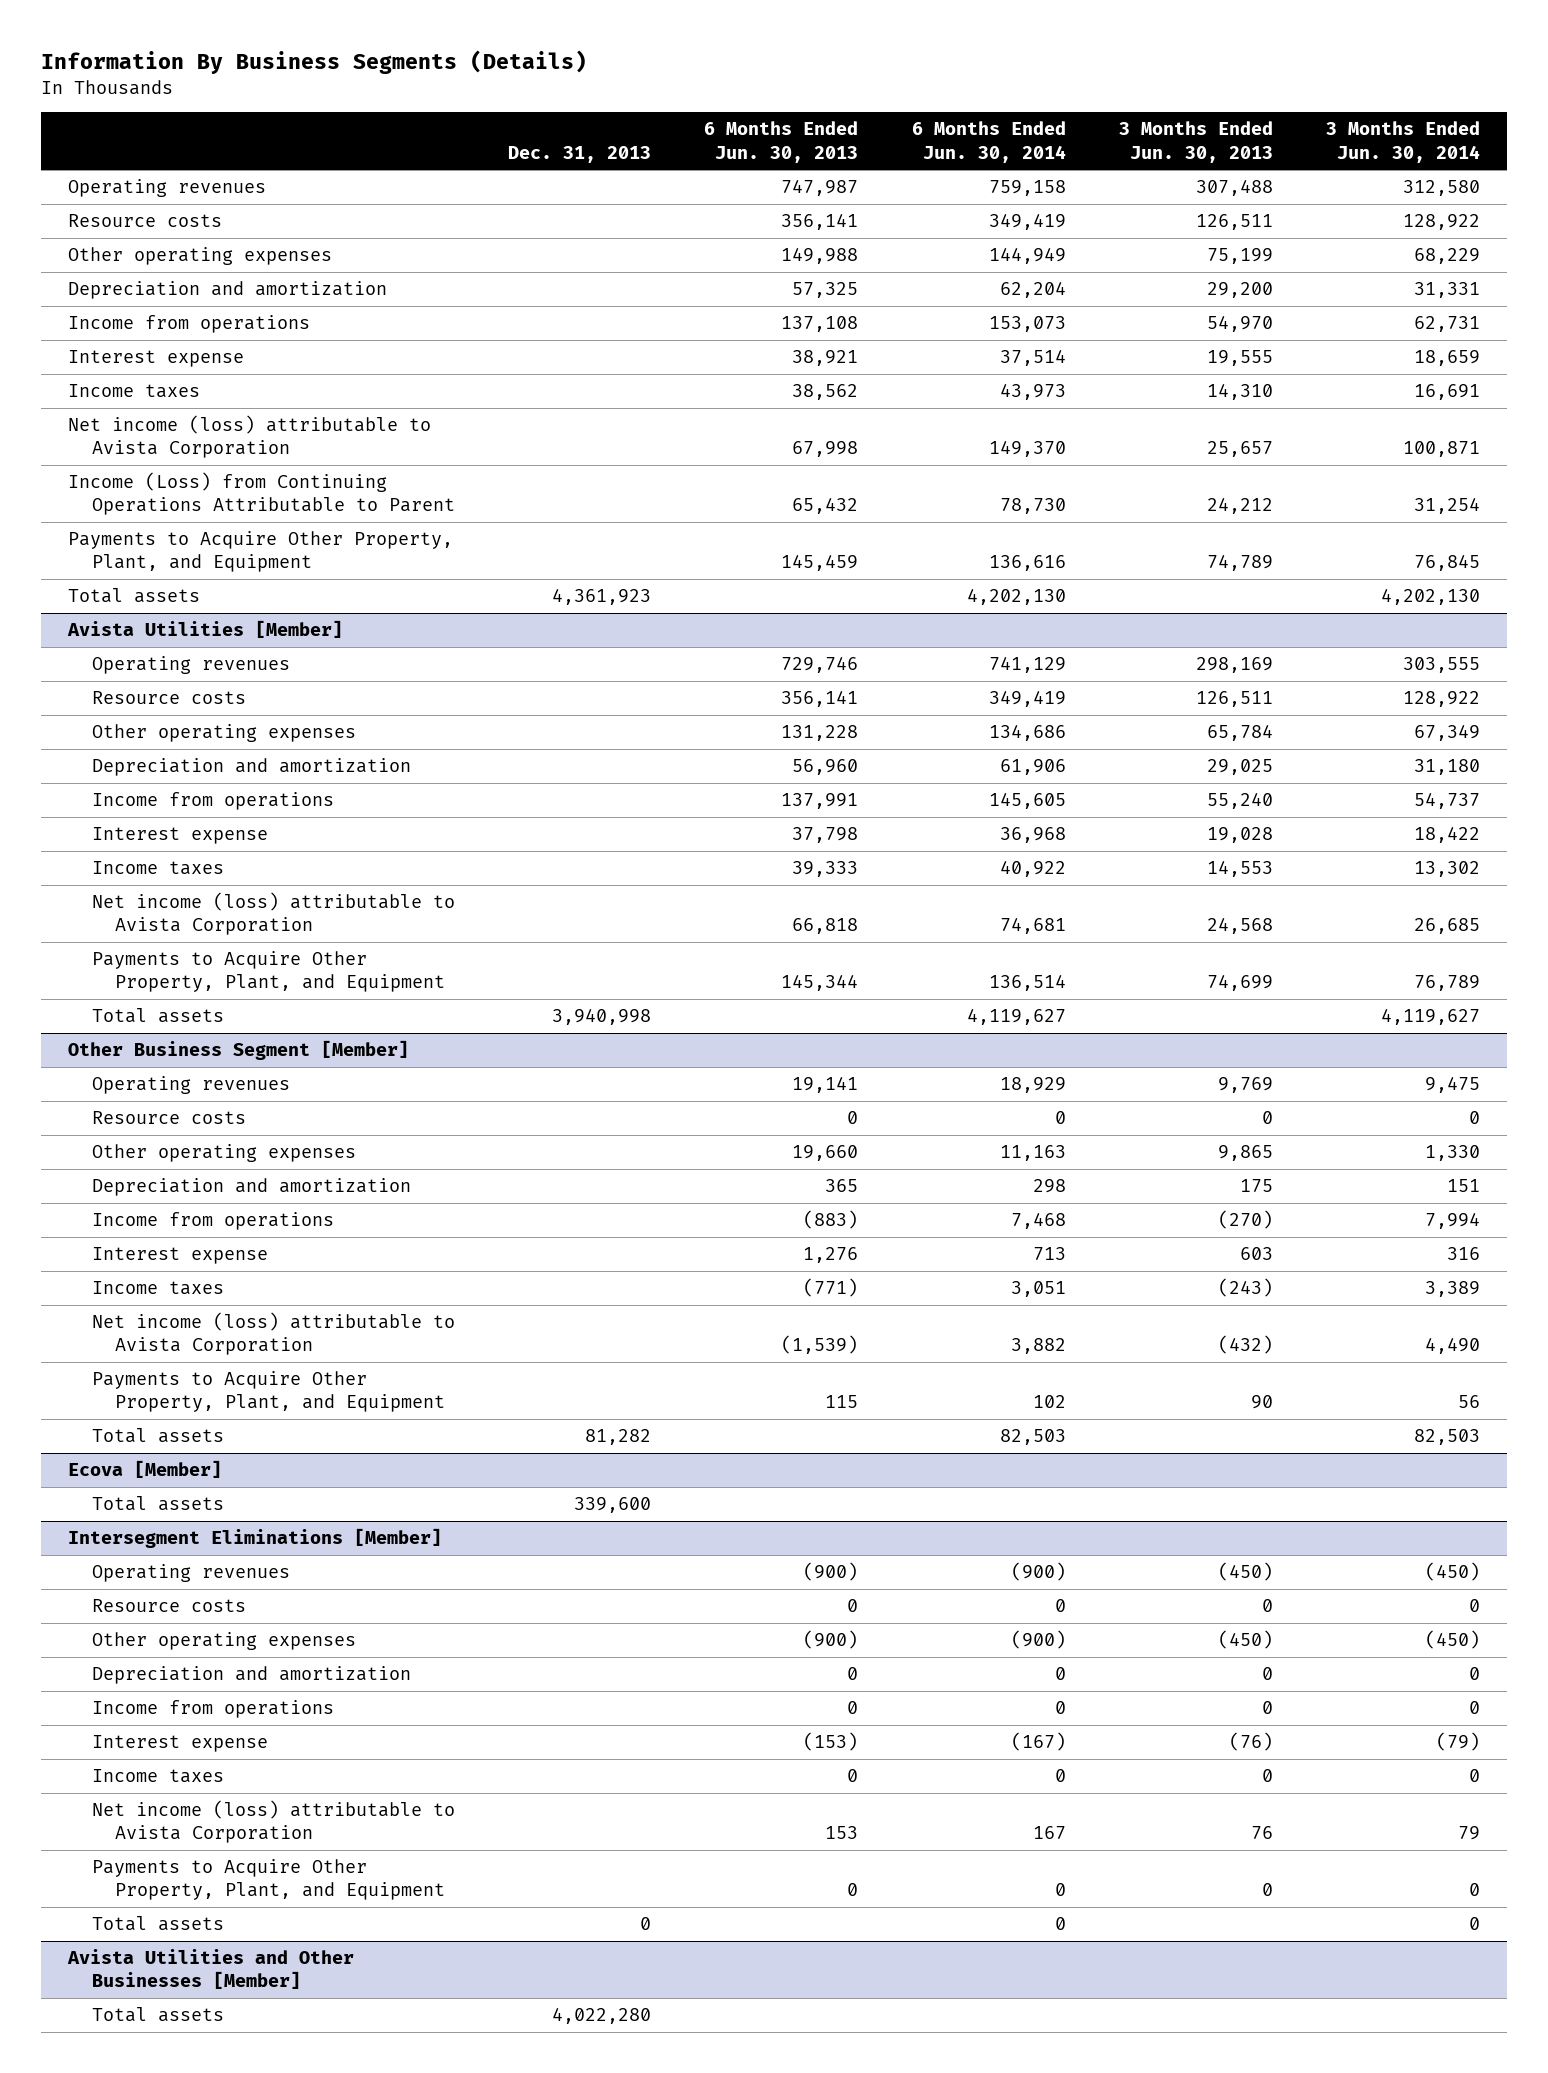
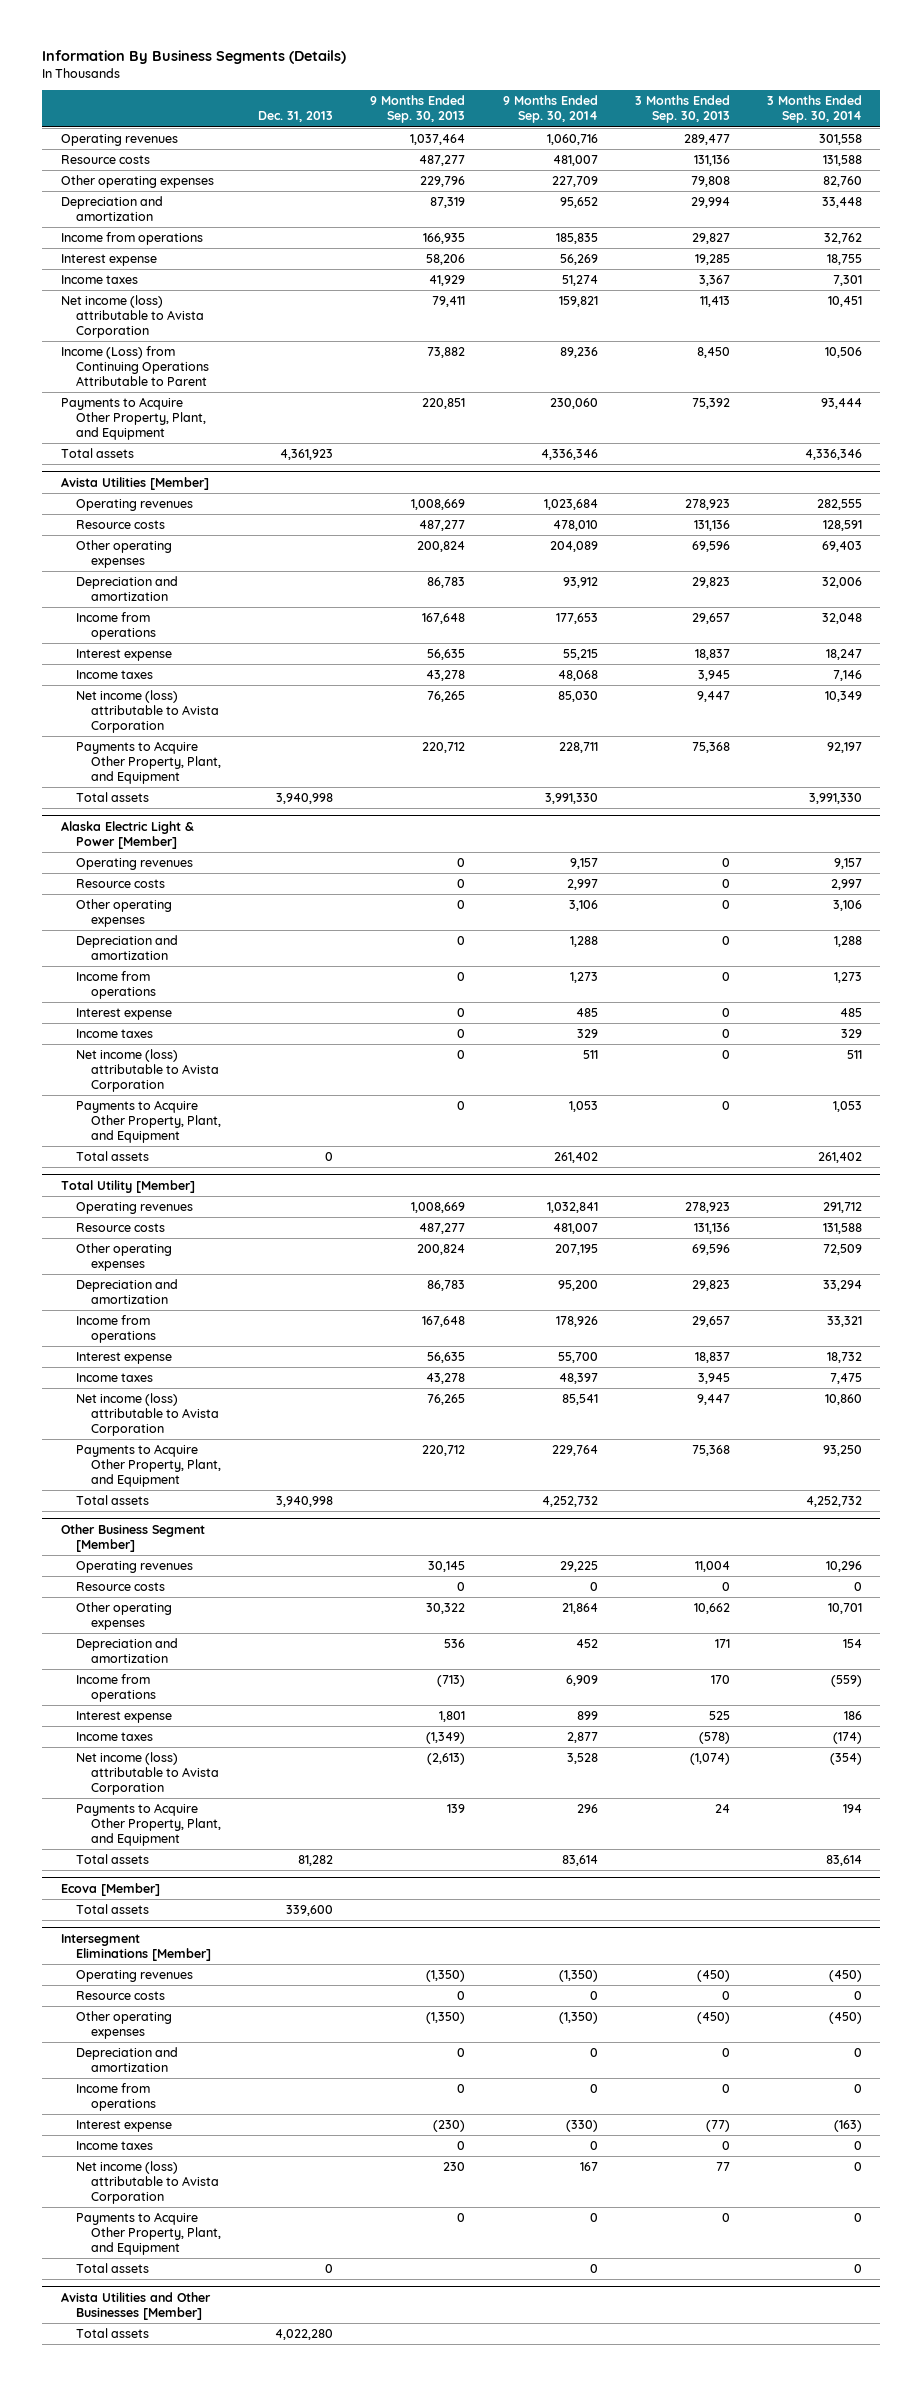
- | Dec. 31, 2013 | 6 Months Ended Jun. 30, 2013 | 6 Months Ended Jun. 30, 2014 | 3 Months Ended Jun. 30, 2013 | 3 Months Ended Jun. 30, 2014
+ | Dec. 31, 2013 | 9 Months Ended Sep. 30, 2013 | 9 Months Ended Sep. 30, 2014 | 3 Months Ended Sep. 30, 2013 | 3 Months Ended Sep. 30, 2014
+ Alaska Electric Light & Power [Member]
+ Operating revenues | | 0 | 9,157 | 0 | 9,157
+ Resource costs | | 0 | 2,997 | 0 | 2,997
+ Other operating expenses | | 0 | 3,106 | 0 | 3,106
+ Depreciation and amortization | | 0 | 1,288 | 0 | 1,288
+ Income from operations | | 0 | 1,273 | 0 | 1,273
+ Interest expense | | 0 | 485 | 0 | 485
+ Income taxes | | 0 | 329 | 0 | 329
+ Net income (loss) attributable to Avista Corporation | | 0 | 511 | 0 | 511
+ Payments to Acquire Other Property, Plant, and Equipment | | 0 | 1,053 | 0 | 1,053
+ Total assets | 0 | | 261,402 | | 261,402
+ Total Utility [Member]
+ Operating revenues | | 1,008,669 | 1,032,841 | 278,923 | 291,712
+ Resource costs | | 487,277 | 481,007 | 131,136 | 131,588
+ Other operating expenses | | 200,824 | 207,195 | 69,596 | 72,509
+ Depreciation and amortization | | 86,783 | 95,200 | 29,823 | 33,294
+ Income from operations | | 167,648 | 178,926 | 29,657 | 33,321
+ Interest expense | | 56,635 | 55,700 | 18,837 | 18,732
+ Income taxes | | 43,278 | 48,397 | 3,945 | 7,475
+ Net income (loss) attributable to Avista Corporation | | 76,265 | 85,541 | 9,447 | 10,860
+ Payments to Acquire Other Property, Plant, and Equipment | | 220,712 | 229,764 | 75,368 | 93,250
+ Total assets | 3,940,998 | | 4,252,732 | | 4,252,732

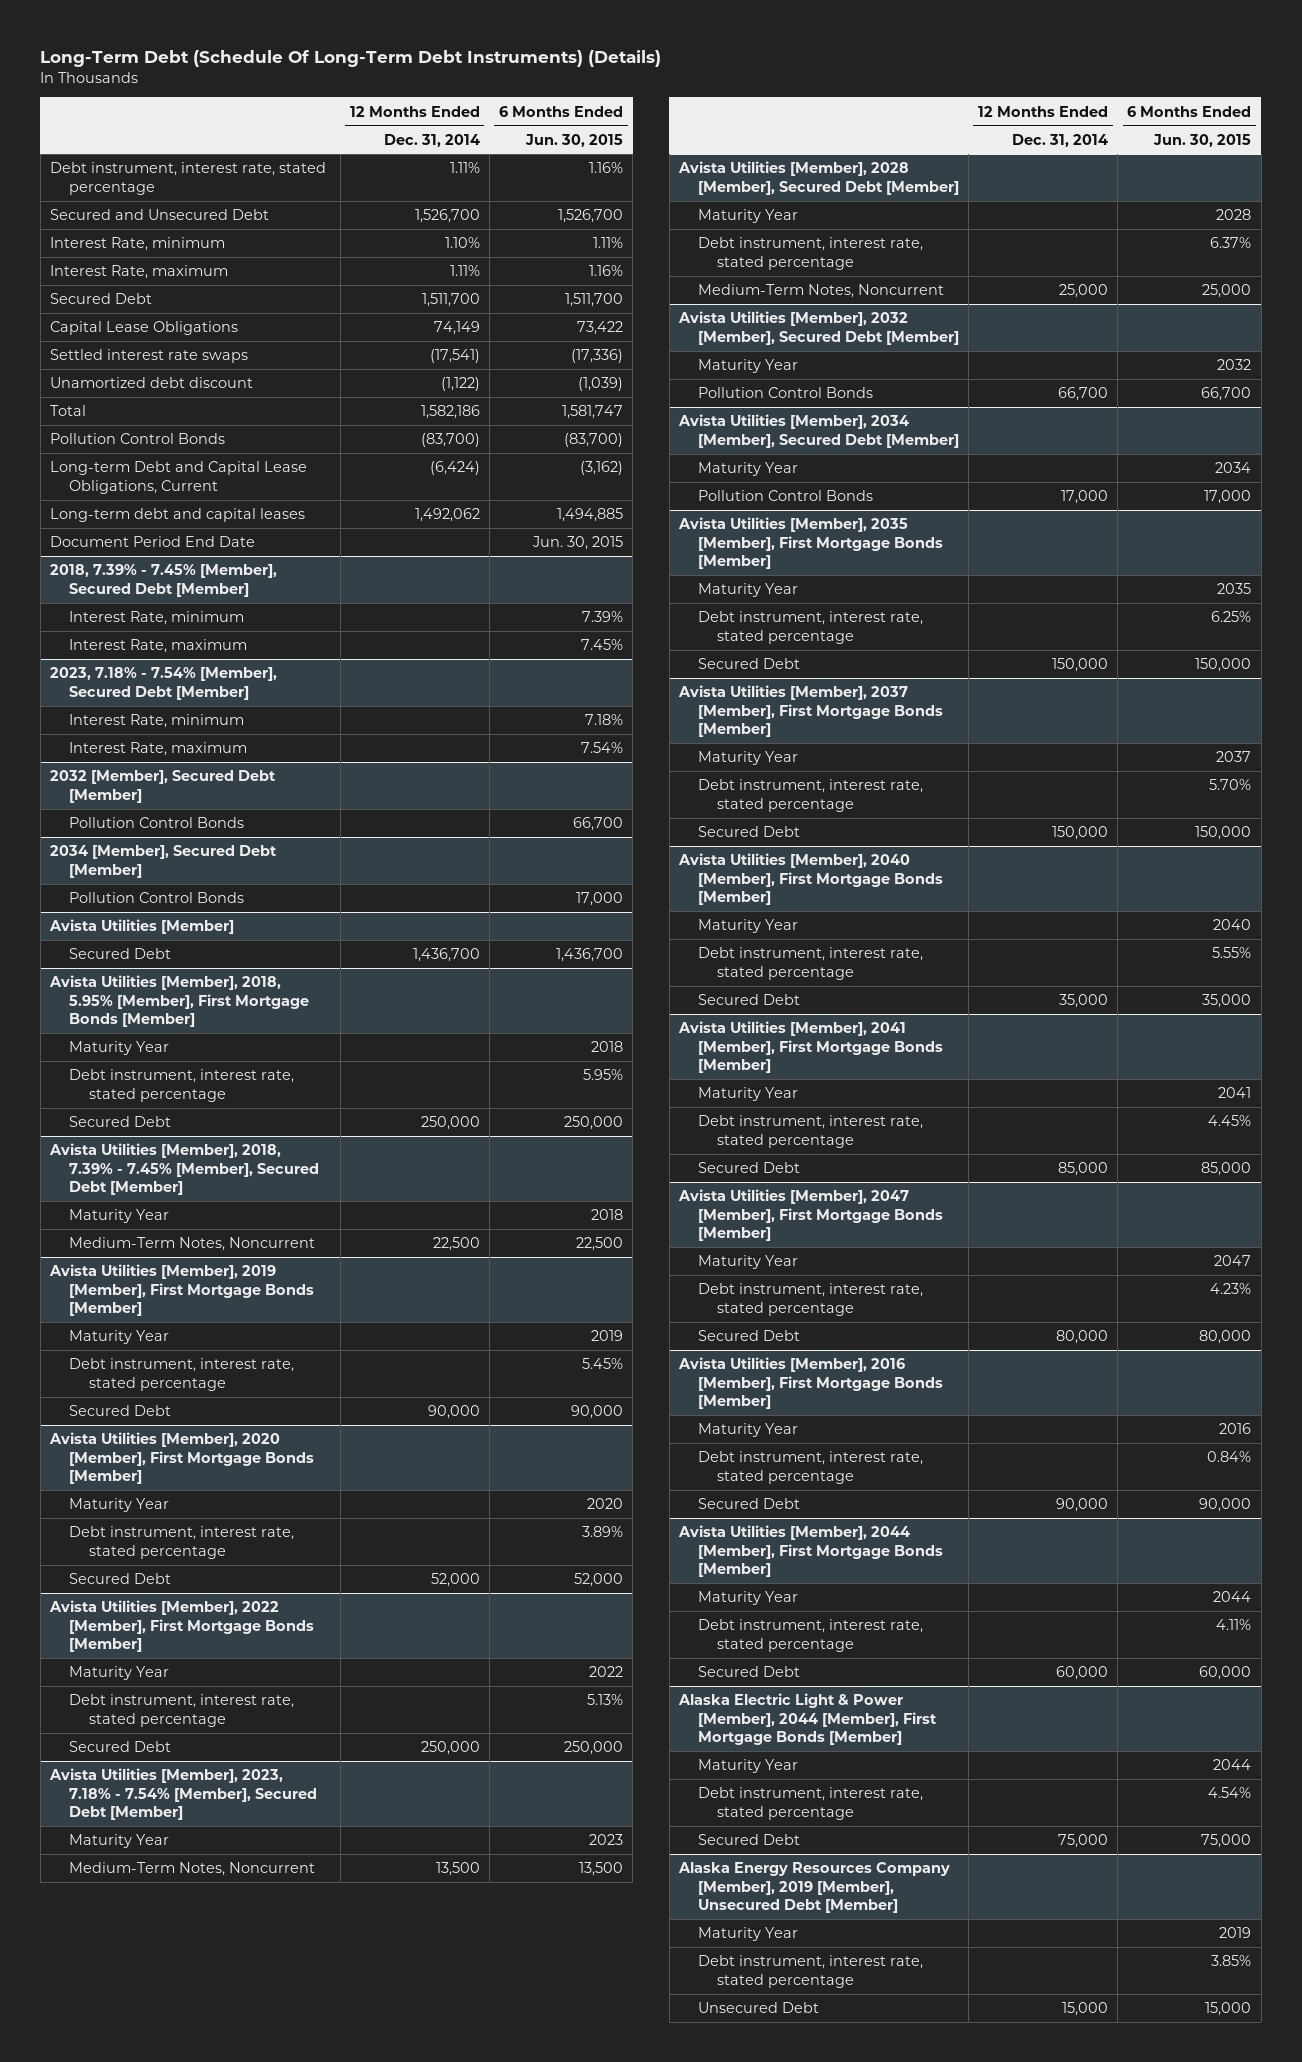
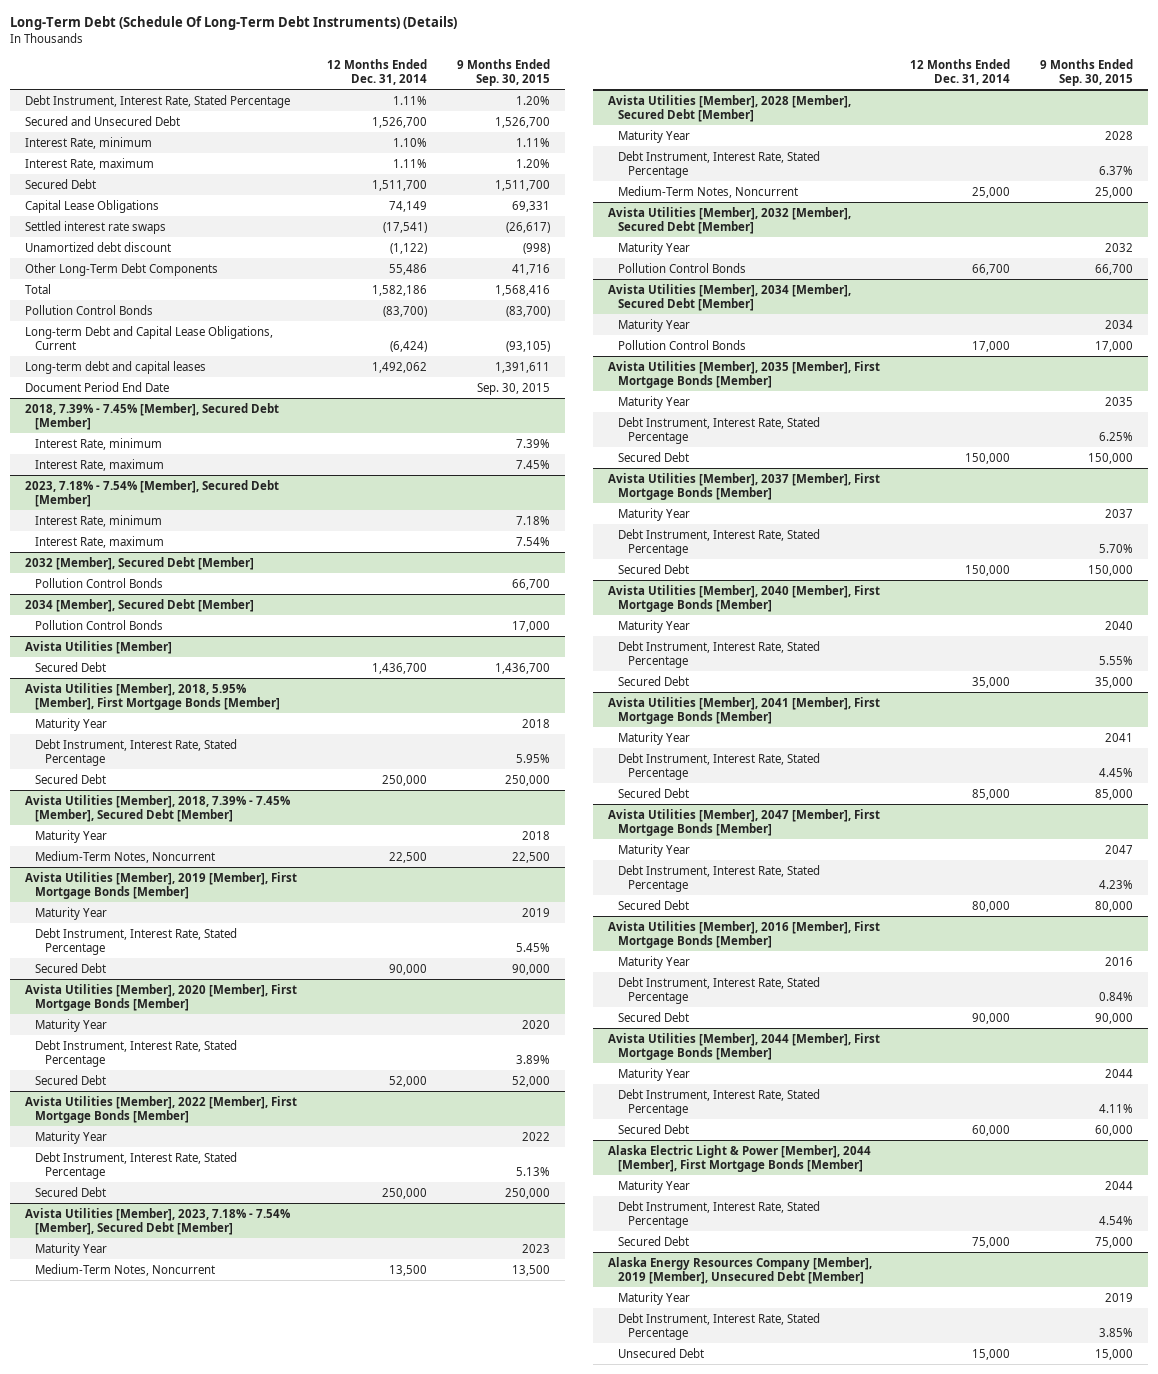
- | 12 Months Ended Dec. 31, 2014 | 6 Months Ended Jun. 30, 2015
+ | 12 Months Ended Dec. 31, 2014 | 9 Months Ended Sep. 30, 2015
- Debt instrument, interest rate, stated percentage | 1.11% | 1.16%
+ Debt Instrument, Interest Rate, Stated Percentage | 1.11% | 1.20%
+ Other Long-Term Debt Components | 55,486 | 41,716
@ Avista Utilities [Member], 2018, 5.95% [Member], First Mortgage Bonds [Member]
- Debt instrument, interest rate, stated percentage | | 5.95%
+ Debt Instrument, Interest Rate, Stated Percentage | | 5.95%
@ Avista Utilities [Member], 2019 [Member], First Mortgage Bonds [Member]
- Debt instrument, interest rate, stated percentage | | 5.45%
+ Debt Instrument, Interest Rate, Stated Percentage | | 5.45%
@ Avista Utilities [Member], 2020 [Member], First Mortgage Bonds [Member]
- Debt instrument, interest rate, stated percentage | | 3.89%
+ Debt Instrument, Interest Rate, Stated Percentage | | 3.89%
@ Avista Utilities [Member], 2022 [Member], First Mortgage Bonds [Member]
- Debt instrument, interest rate, stated percentage | | 5.13%
+ Debt Instrument, Interest Rate, Stated Percentage | | 5.13%
@ Avista Utilities [Member], 2028 [Member], Secured Debt [Member]
- Debt instrument, interest rate, stated percentage | | 6.37%
+ Debt Instrument, Interest Rate, Stated Percentage | | 6.37%
@ Avista Utilities [Member], 2035 [Member], First Mortgage Bonds [Member]
- Debt instrument, interest rate, stated percentage | | 6.25%
+ Debt Instrument, Interest Rate, Stated Percentage | | 6.25%
@ Avista Utilities [Member], 2037 [Member], First Mortgage Bonds [Member]
- Debt instrument, interest rate, stated percentage | | 5.70%
+ Debt Instrument, Interest Rate, Stated Percentage | | 5.70%
@ Avista Utilities [Member], 2040 [Member], First Mortgage Bonds [Member]
- Debt instrument, interest rate, stated percentage | | 5.55%
+ Debt Instrument, Interest Rate, Stated Percentage | | 5.55%
@ Avista Utilities [Member], 2041 [Member], First Mortgage Bonds [Member]
- Debt instrument, interest rate, stated percentage | | 4.45%
+ Debt Instrument, Interest Rate, Stated Percentage | | 4.45%
@ Avista Utilities [Member], 2047 [Member], First Mortgage Bonds [Member]
- Debt instrument, interest rate, stated percentage | | 4.23%
+ Debt Instrument, Interest Rate, Stated Percentage | | 4.23%
@ Avista Utilities [Member], 2016 [Member], First Mortgage Bonds [Member]
- Debt instrument, interest rate, stated percentage | | 0.84%
+ Debt Instrument, Interest Rate, Stated Percentage | | 0.84%
@ Avista Utilities [Member], 2044 [Member], First Mortgage Bonds [Member]
- Debt instrument, interest rate, stated percentage | | 4.11%
+ Debt Instrument, Interest Rate, Stated Percentage | | 4.11%
@ Alaska Electric Light & Power [Member], 2044 [Member], First Mortgage Bonds [Member]
- Debt instrument, interest rate, stated percentage | | 4.54%
+ Debt Instrument, Interest Rate, Stated Percentage | | 4.54%
@ Alaska Energy Resources Company [Member], 2019 [Member], Unsecured Debt [Member]
- Debt instrument, interest rate, stated percentage | | 3.85%
+ Debt Instrument, Interest Rate, Stated Percentage | | 3.85%

